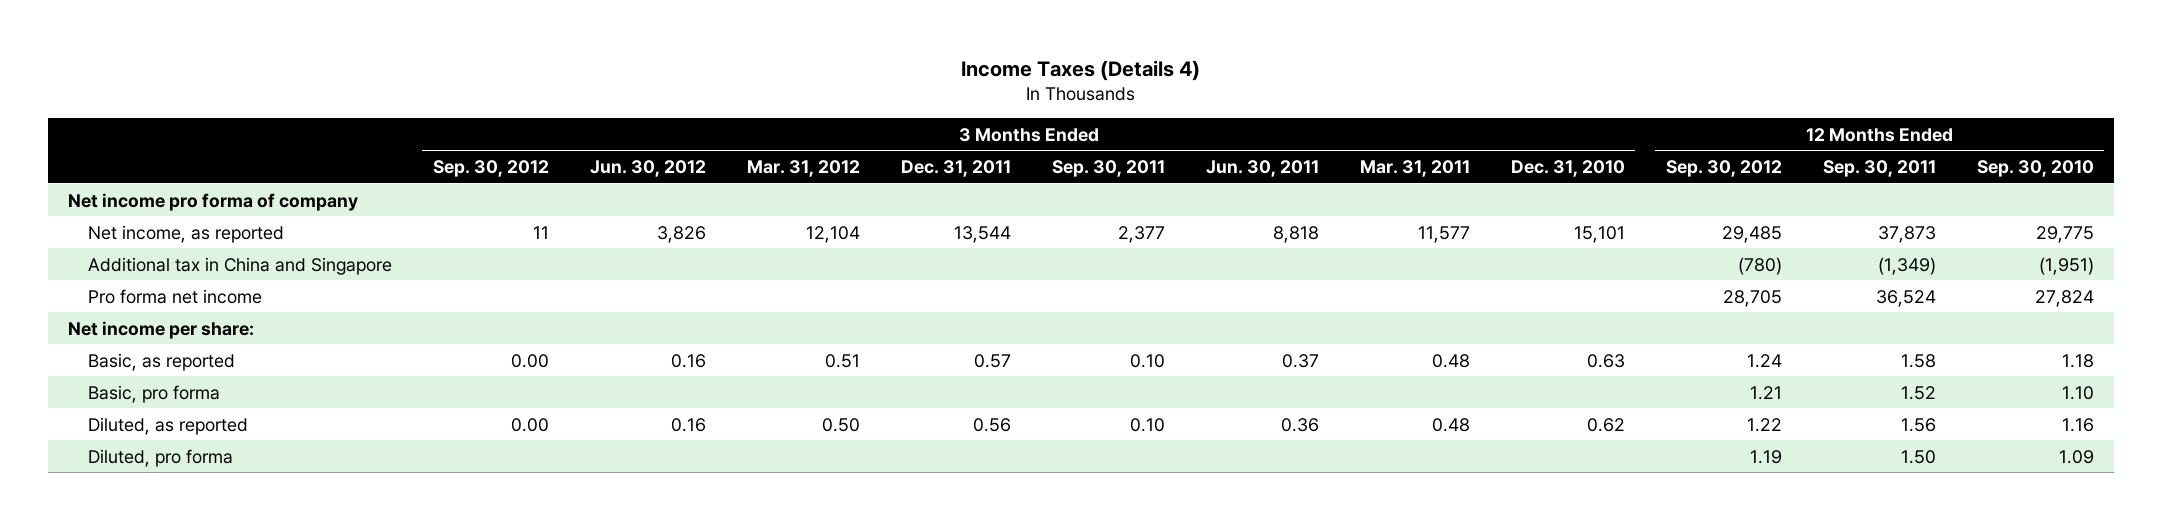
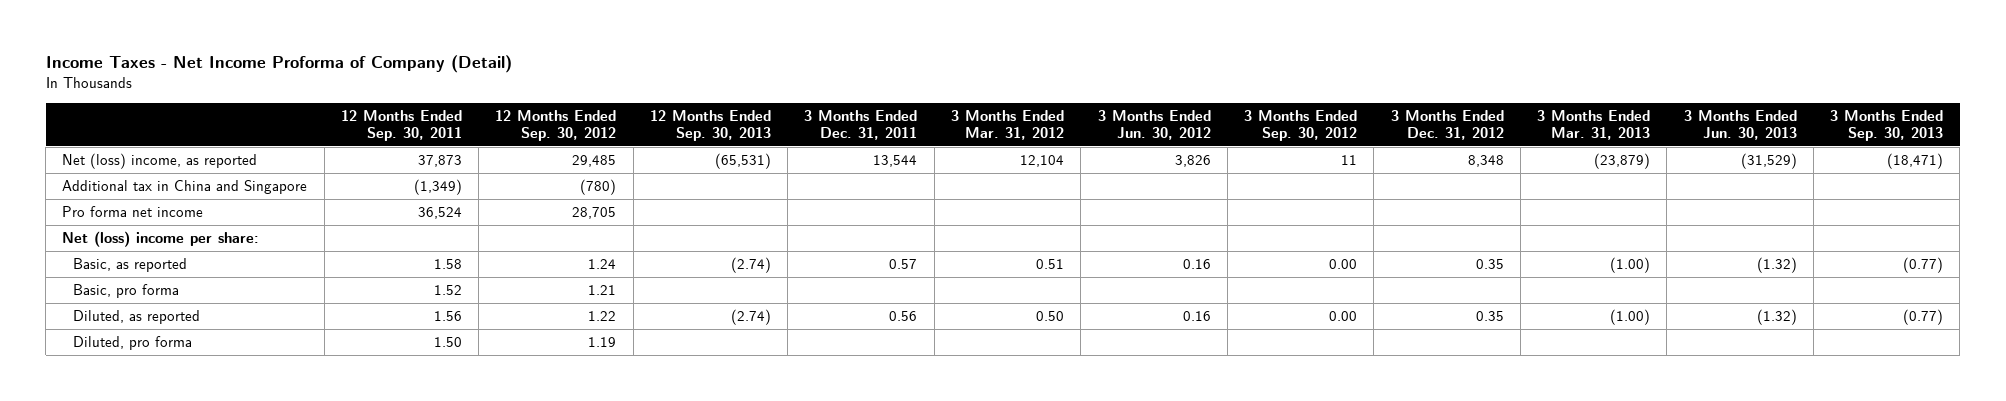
- Income Taxes (Details 4)
+ Income Taxes - Net Income Proforma of Company (Detail)
- | 3 Months Ended Sep. 30, 2012 | 3 Months Ended Jun. 30, 2012 | 3 Months Ended Mar. 31, 2012 | 3 Months Ended Dec. 31, 2011 | 3 Months Ended Sep. 30, 2011 | 3 Months Ended Jun. 30, 2011 | 3 Months Ended Mar. 31, 2011 | 3 Months Ended Dec. 31, 2010 | 12 Months Ended Sep. 30, 2012 | 12 Months Ended Sep. 30, 2011 | 12 Months Ended Sep. 30, 2010
+ | 12 Months Ended Sep. 30, 2011 | 12 Months Ended Sep. 30, 2012 | 12 Months Ended Sep. 30, 2013 | 3 Months Ended Dec. 31, 2011 | 3 Months Ended Mar. 31, 2012 | 3 Months Ended Jun. 30, 2012 | 3 Months Ended Sep. 30, 2012 | 3 Months Ended Dec. 31, 2012 | 3 Months Ended Mar. 31, 2013 | 3 Months Ended Jun. 30, 2013 | 3 Months Ended Sep. 30, 2013
- Net income pro forma of company
- Net income, as reported | 11 | 3,826 | 12,104 | 13,544 | 2,377 | 8,818 | 11,577 | 15,101 | 29,485 | 37,873 | 29,775
+ Net (loss) income, as reported | 37,873 | 29,485 | (65,531) | 13,544 | 12,104 | 3,826 | 11 | 8,348 | (23,879) | (31,529) | (18,471)
- Net income per share:
+ Net (loss) income per share:

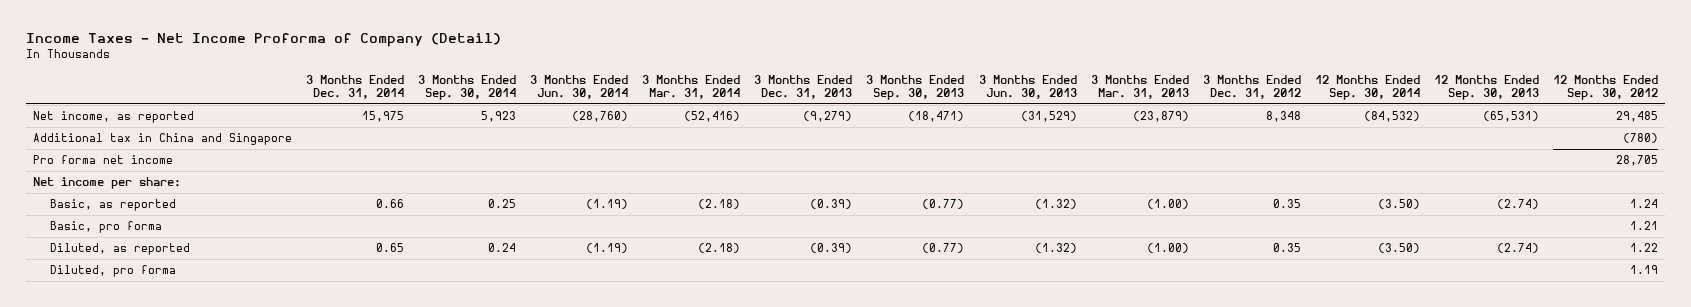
- | 12 Months Ended Sep. 30, 2011 | 12 Months Ended Sep. 30, 2012 | 12 Months Ended Sep. 30, 2013 | 3 Months Ended Dec. 31, 2011 | 3 Months Ended Mar. 31, 2012 | 3 Months Ended Jun. 30, 2012 | 3 Months Ended Sep. 30, 2012 | 3 Months Ended Dec. 31, 2012 | 3 Months Ended Mar. 31, 2013 | 3 Months Ended Jun. 30, 2013 | 3 Months Ended Sep. 30, 2013
+ | 3 Months Ended Dec. 31, 2014 | 3 Months Ended Sep. 30, 2014 | 3 Months Ended Jun. 30, 2014 | 3 Months Ended Mar. 31, 2014 | 3 Months Ended Dec. 31, 2013 | 3 Months Ended Sep. 30, 2013 | 3 Months Ended Jun. 30, 2013 | 3 Months Ended Mar. 31, 2013 | 3 Months Ended Dec. 31, 2012 | 12 Months Ended Sep. 30, 2014 | 12 Months Ended Sep. 30, 2013 | 12 Months Ended Sep. 30, 2012
- Net (loss) income, as reported | 37,873 | 29,485 | (65,531) | 13,544 | 12,104 | 3,826 | 11 | 8,348 | (23,879) | (31,529) | (18,471)
+ Net income, as reported | 15,975 | 5,923 | (28,760) | (52,416) | (9,279) | (18,471) | (31,529) | (23,879) | 8,348 | (84,532) | (65,531) | 29,485
- Net (loss) income per share:
+ Net income per share:

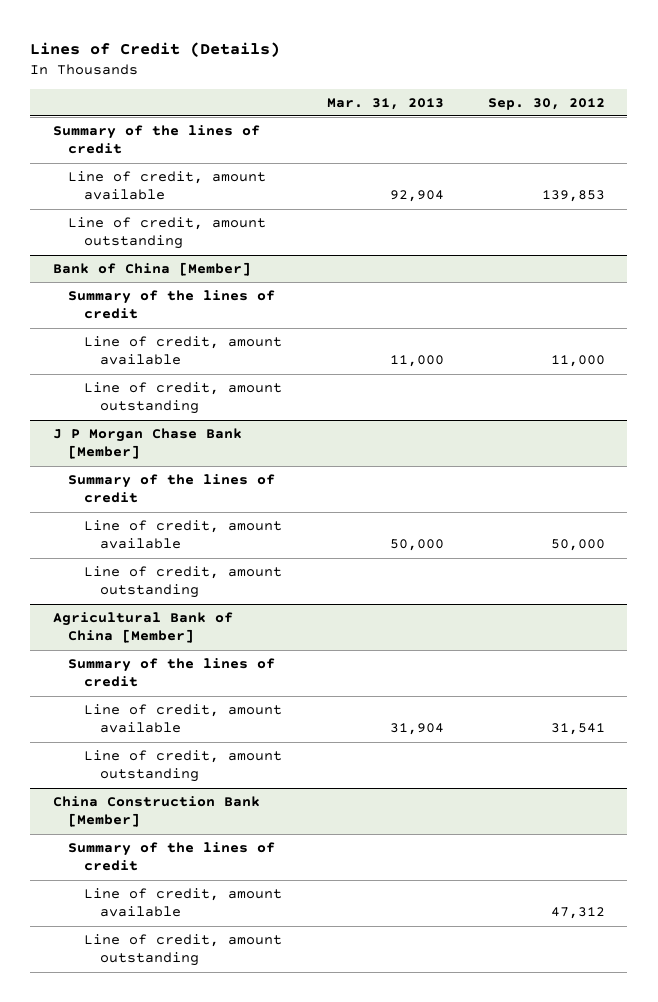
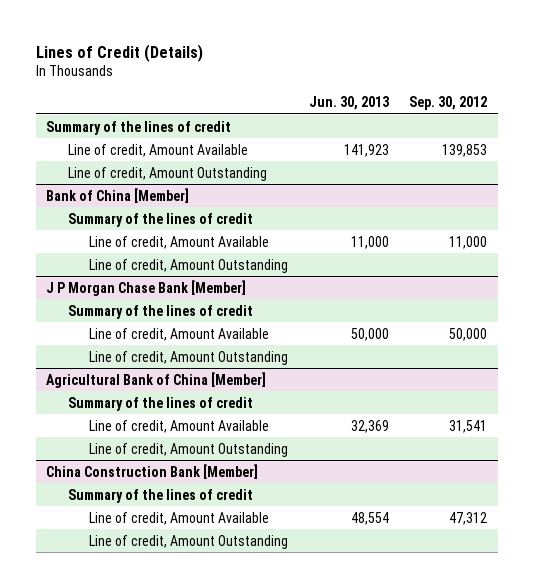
- | Mar. 31, 2013 | Sep. 30, 2012
+ | Jun. 30, 2013 | Sep. 30, 2012
- Line of credit, amount available | 92,904 | 139,853
- Line of credit, amount outstanding
+ Line of credit, Amount Available | 141,923 | 139,853
+ Line of credit, Amount Outstanding
@ Bank of China [Member]
- Line of credit, amount available | 11,000 | 11,000
- Line of credit, amount outstanding
+ Line of credit, Amount Available | 11,000 | 11,000
+ Line of credit, Amount Outstanding
@ J P Morgan Chase Bank [Member]
- Line of credit, amount available | 50,000 | 50,000
- Line of credit, amount outstanding
+ Line of credit, Amount Available | 50,000 | 50,000
+ Line of credit, Amount Outstanding
@ Agricultural Bank of China [Member]
- Line of credit, amount available | 31,904 | 31,541
- Line of credit, amount outstanding
+ Line of credit, Amount Available | 32,369 | 31,541
+ Line of credit, Amount Outstanding
@ China Construction Bank [Member]
- Line of credit, amount available | | 47,312
- Line of credit, amount outstanding
+ Line of credit, Amount Available | 48,554 | 47,312
+ Line of credit, Amount Outstanding

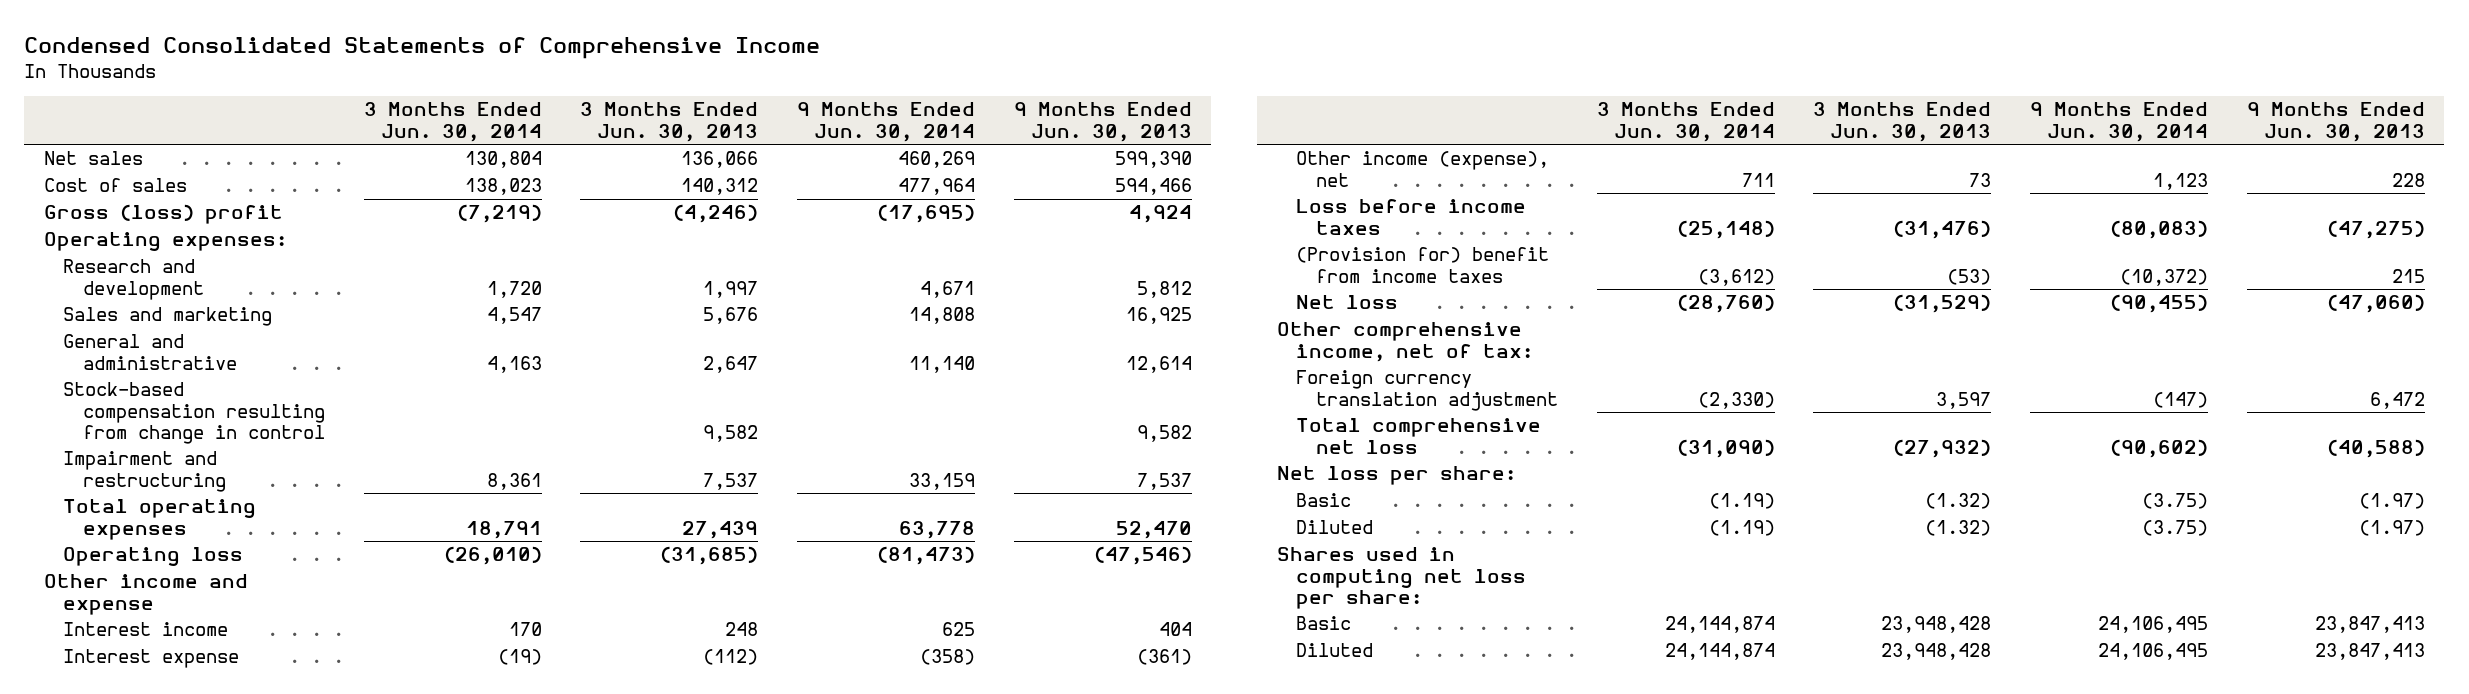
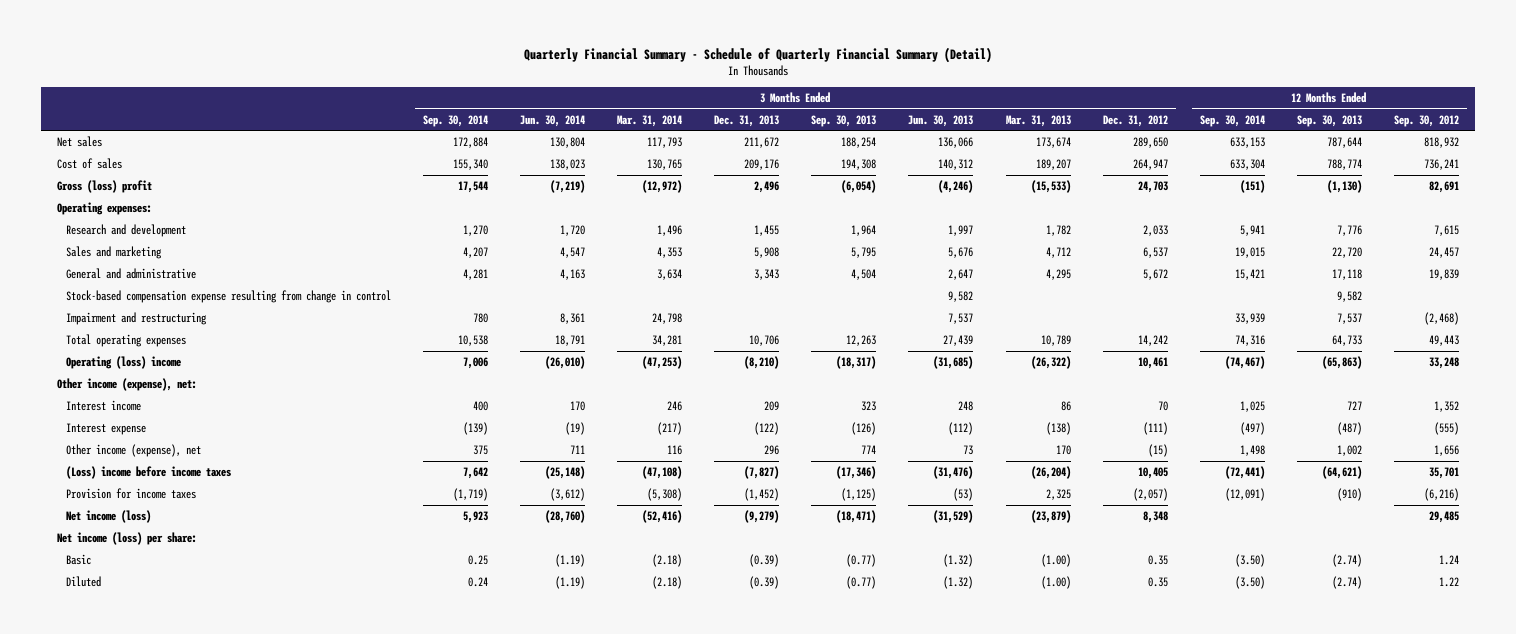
- Condensed Consolidated Statements of Comprehensive Income
+ Quarterly Financial Summary - Schedule of Quarterly Financial Summary (Detail)
- | 3 Months Ended Jun. 30, 2014 | 3 Months Ended Jun. 30, 2013 | 9 Months Ended Jun. 30, 2014 | 9 Months Ended Jun. 30, 2013
+ | 3 Months Ended Sep. 30, 2014 | 3 Months Ended Jun. 30, 2014 | 3 Months Ended Mar. 31, 2014 | 3 Months Ended Dec. 31, 2013 | 3 Months Ended Sep. 30, 2013 | 3 Months Ended Jun. 30, 2013 | 3 Months Ended Mar. 31, 2013 | 3 Months Ended Dec. 31, 2012 | 12 Months Ended Sep. 30, 2014 | 12 Months Ended Sep. 30, 2013 | 12 Months Ended Sep. 30, 2012
- Stock-based compensation resulting from change in control | | 9,582 | | 9,582
+ Stock-based compensation expense resulting from change in control | | | | | | 9,582 | | | | 9,582 |
- Operating loss | (26,010) | (31,685) | (81,473) | (47,546)
- Other income and expense
+ Operating (loss) income | 7,006 | (26,010) | (47,253) | (8,210) | (18,317) | (31,685) | (26,322) | 10,461 | (74,467) | (65,863) | 33,248
+ Other income (expense), net:
- Loss before income taxes | (25,148) | (31,476) | (80,083) | (47,275)
- (Provision for) benefit from income taxes | (3,612) | (53) | (10,372) | 215
- Net loss | (28,760) | (31,529) | (90,455) | (47,060)
- Other comprehensive income, net of tax:
- Foreign currency translation adjustment | (2,330) | 3,597 | (147) | 6,472
- Total comprehensive net loss | (31,090) | (27,932) | (90,602) | (40,588)
- Net loss per share:
+ (Loss) income before income taxes | 7,642 | (25,148) | (47,108) | (7,827) | (17,346) | (31,476) | (26,204) | 10,405 | (72,441) | (64,621) | 35,701
+ Provision for income taxes | (1,719) | (3,612) | (5,308) | (1,452) | (1,125) | (53) | 2,325 | (2,057) | (12,091) | (910) | (6,216)
+ Net income (loss) | 5,923 | (28,760) | (52,416) | (9,279) | (18,471) | (31,529) | (23,879) | 8,348 | | | 29,485
+ Net income (loss) per share:
- Shares used in computing net loss per share:
- Basic | 24,144,874 | 23,948,428 | 24,106,495 | 23,847,413
- Diluted | 24,144,874 | 23,948,428 | 24,106,495 | 23,847,413

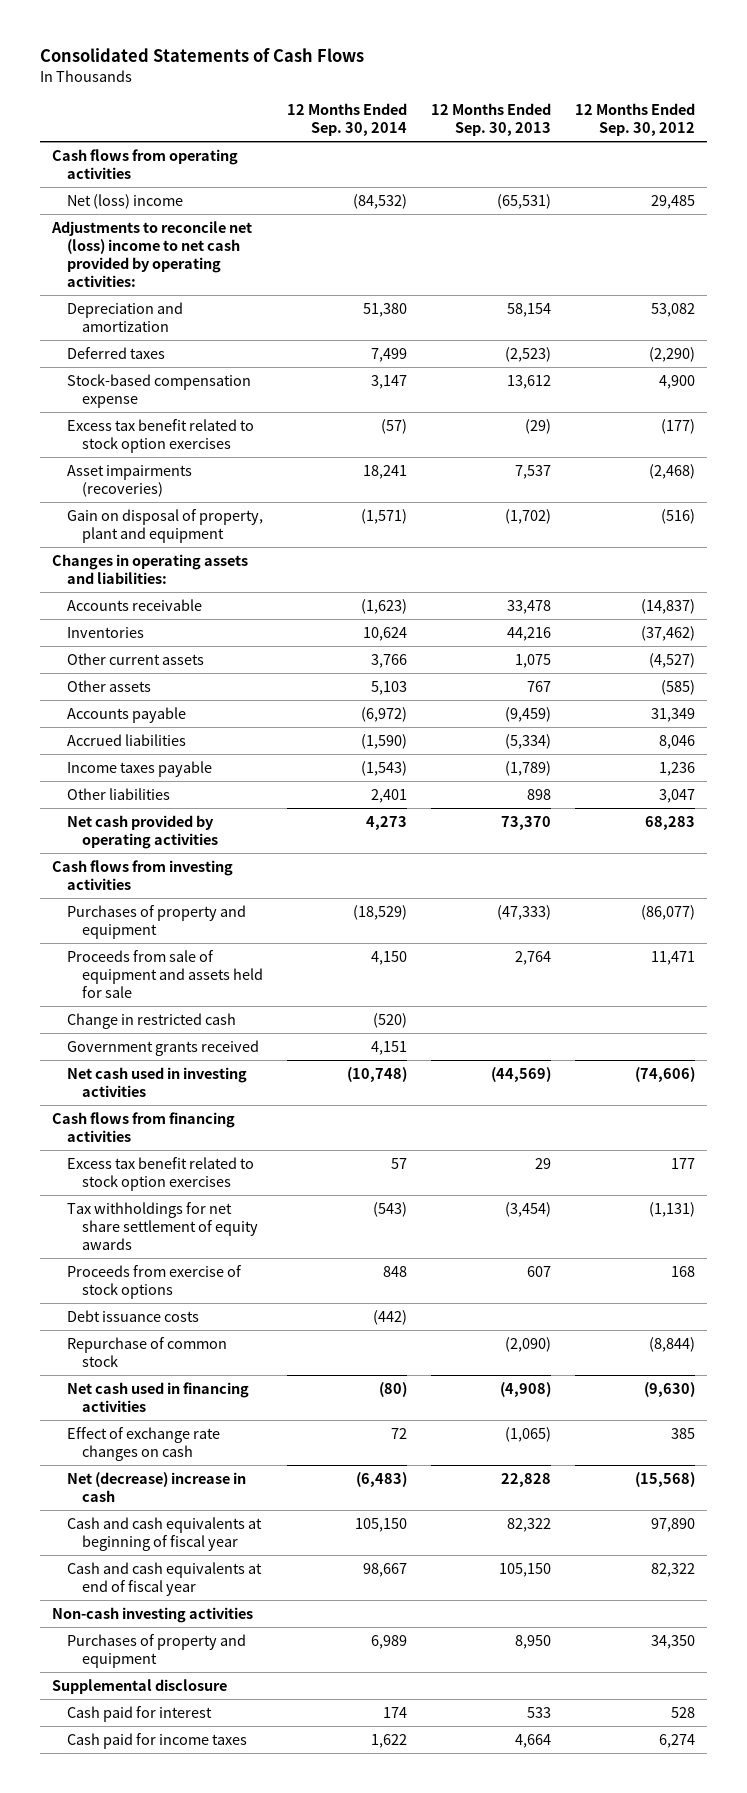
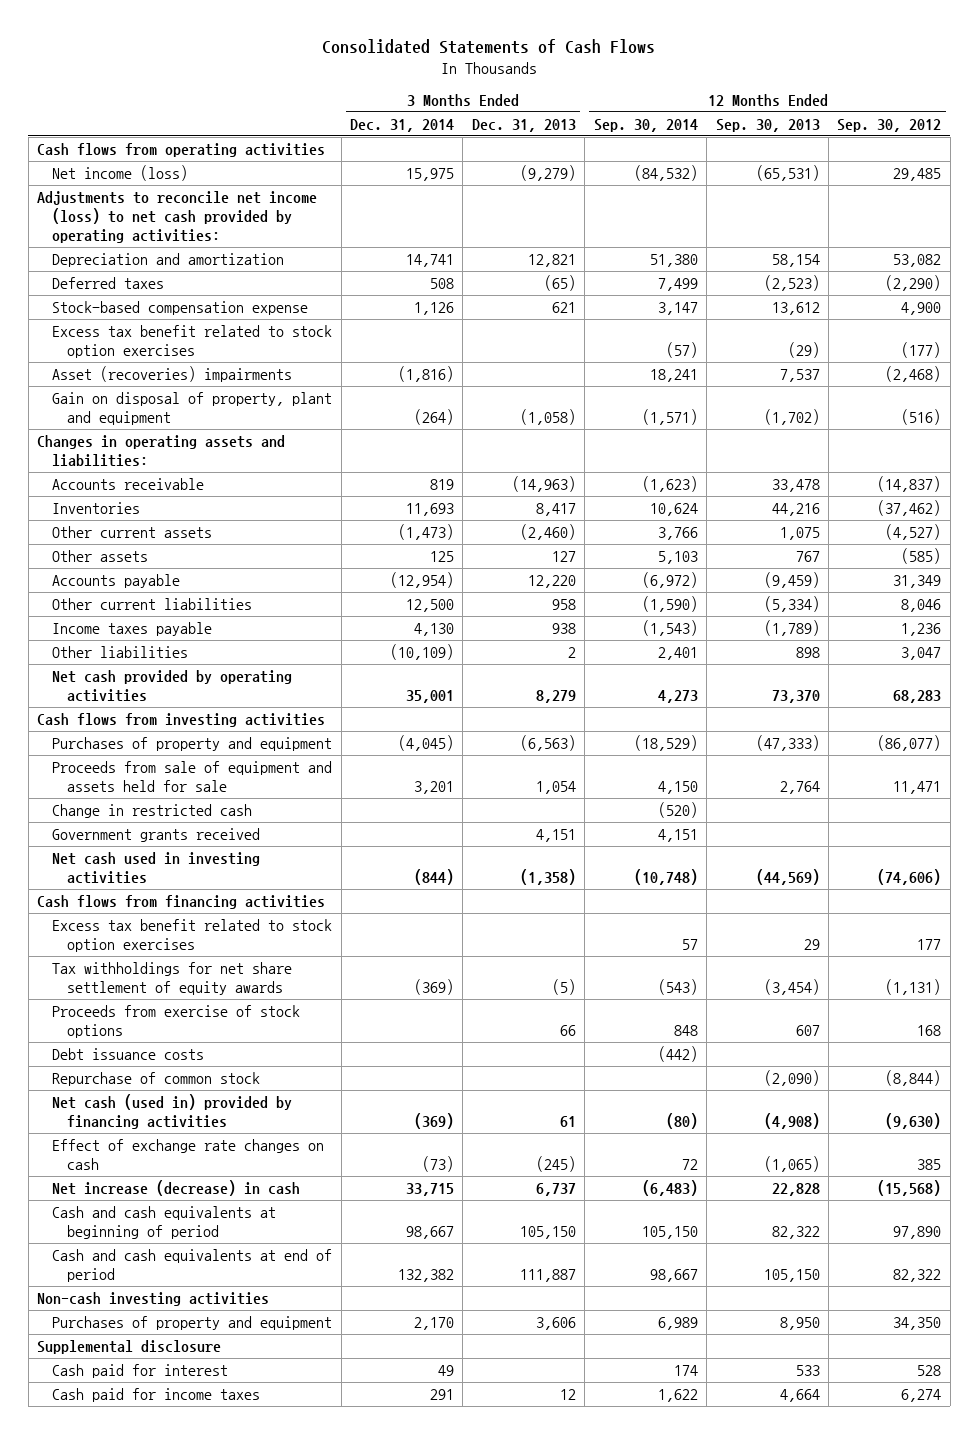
- | 12 Months Ended Sep. 30, 2014 | 12 Months Ended Sep. 30, 2013 | 12 Months Ended Sep. 30, 2012
+ | 3 Months Ended Dec. 31, 2014 | 3 Months Ended Dec. 31, 2013 | 12 Months Ended Sep. 30, 2014 | 12 Months Ended Sep. 30, 2013 | 12 Months Ended Sep. 30, 2012
- Net (loss) income | (84,532) | (65,531) | 29,485
- Adjustments to reconcile net (loss) income to net cash provided by operating activities:
+ Net income (loss) | 15,975 | (9,279) | (84,532) | (65,531) | 29,485
+ Adjustments to reconcile net income (loss) to net cash provided by operating activities:
- Asset impairments (recoveries) | 18,241 | 7,537 | (2,468)
+ Asset (recoveries) impairments | (1,816) | | 18,241 | 7,537 | (2,468)
- Accrued liabilities | (1,590) | (5,334) | 8,046
+ Other current liabilities | 12,500 | 958 | (1,590) | (5,334) | 8,046
- Net cash used in financing activities | (80) | (4,908) | (9,630)
+ Net cash (used in) provided by financing activities | (369) | 61 | (80) | (4,908) | (9,630)
- Net (decrease) increase in cash | (6,483) | 22,828 | (15,568)
- Cash and cash equivalents at beginning of fiscal year | 105,150 | 82,322 | 97,890
- Cash and cash equivalents at end of fiscal year | 98,667 | 105,150 | 82,322
+ Net increase (decrease) in cash | 33,715 | 6,737 | (6,483) | 22,828 | (15,568)
+ Cash and cash equivalents at beginning of period | 98,667 | 105,150 | 105,150 | 82,322 | 97,890
+ Cash and cash equivalents at end of period | 132,382 | 111,887 | 98,667 | 105,150 | 82,322

